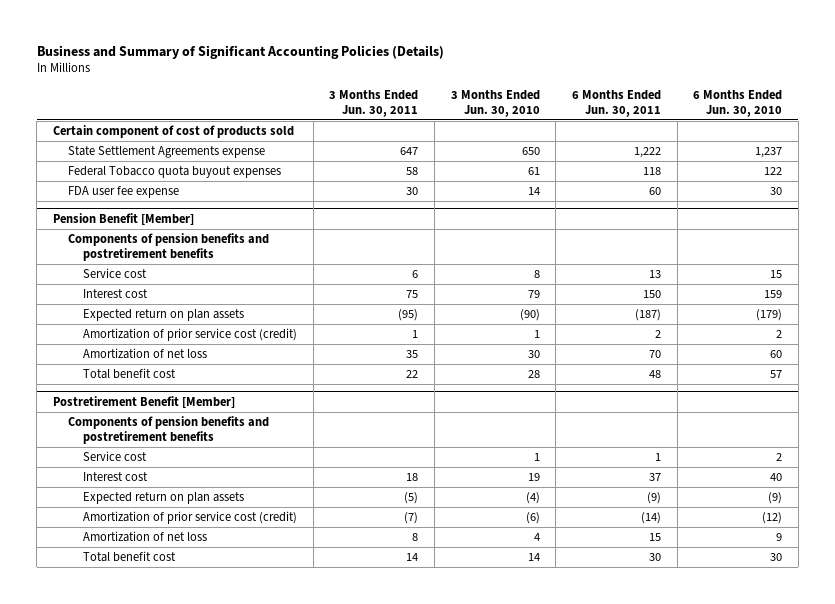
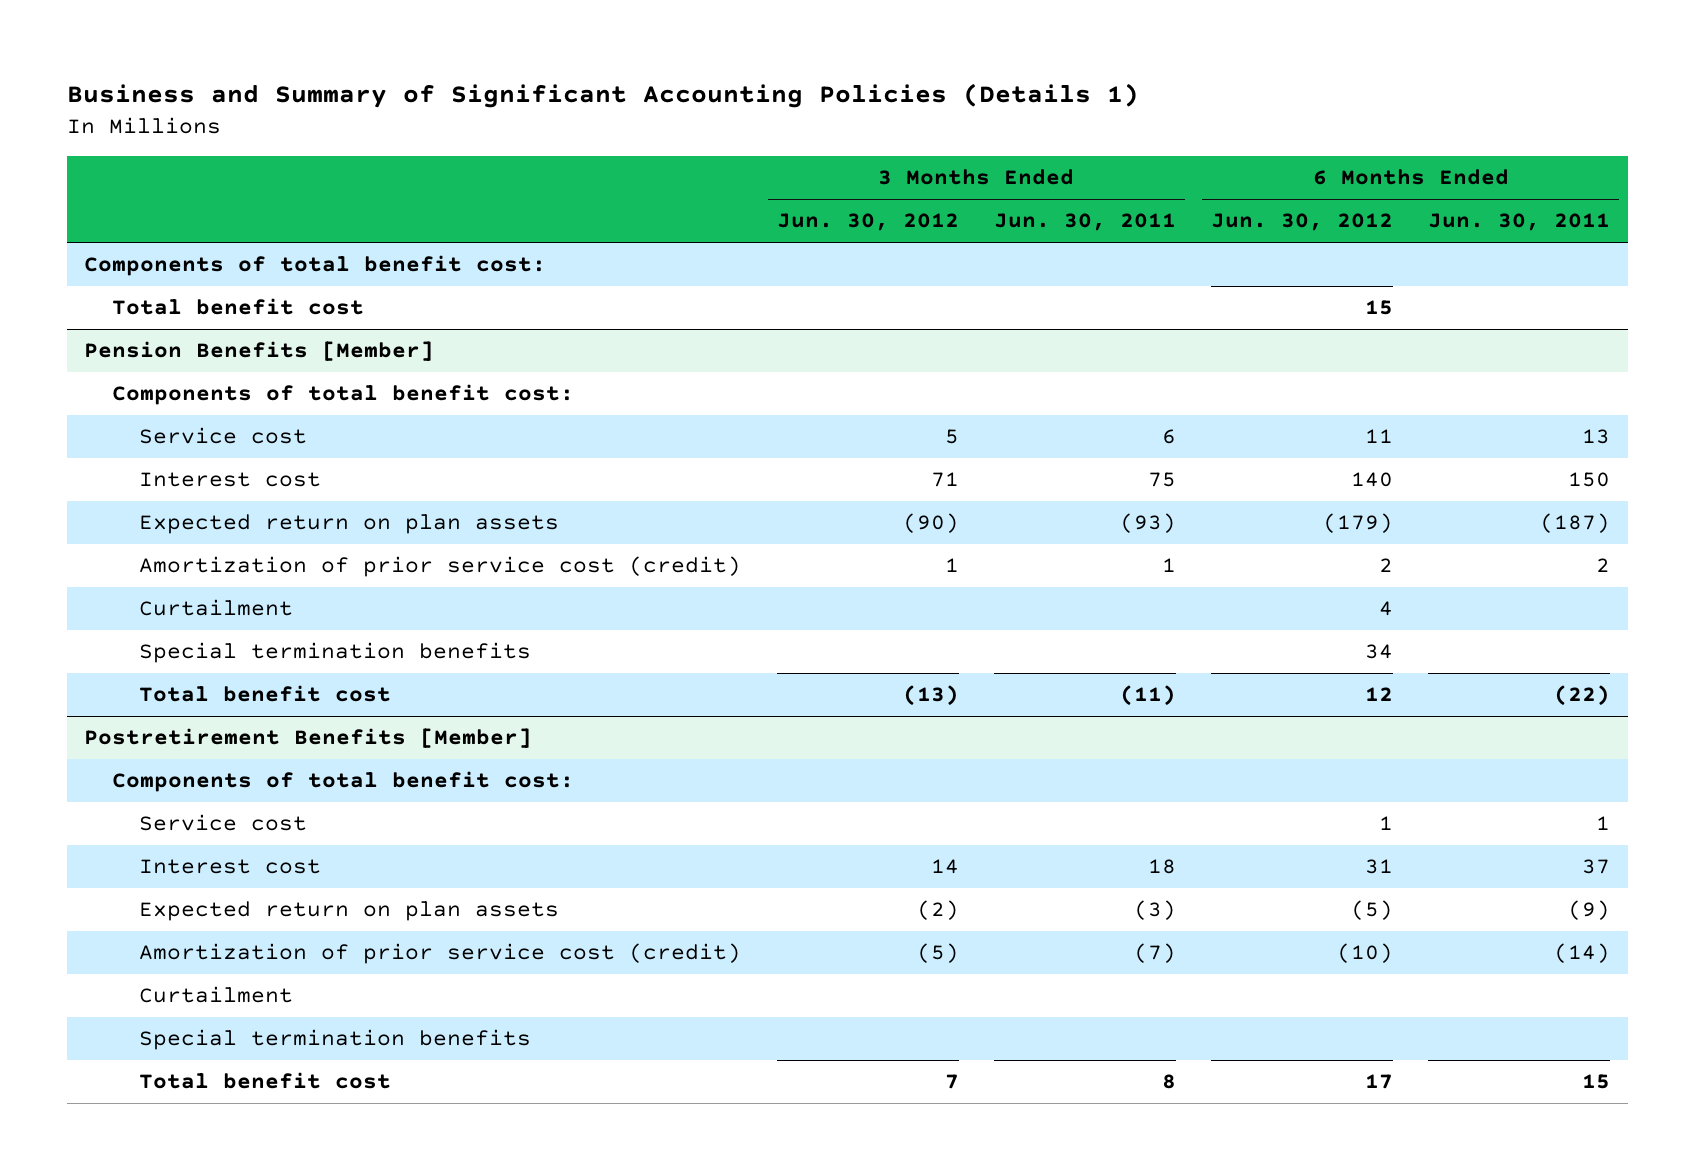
- Business and Summary of Significant Accounting Policies (Details)
+ Business and Summary of Significant Accounting Policies (Details 1)
- | 3 Months Ended Jun. 30, 2011 | 3 Months Ended Jun. 30, 2010 | 6 Months Ended Jun. 30, 2011 | 6 Months Ended Jun. 30, 2010
+ | 3 Months Ended Jun. 30, 2012 | 3 Months Ended Jun. 30, 2011 | 6 Months Ended Jun. 30, 2012 | 6 Months Ended Jun. 30, 2011
- Certain component of cost of products sold
- State Settlement Agreements expense | 647 | 650 | 1,222 | 1,237
- Federal Tobacco quota buyout expenses | 58 | 61 | 118 | 122
- FDA user fee expense | 30 | 14 | 60 | 30
- Pension Benefit [Member]
- Components of pension benefits and postretirement benefits
+ Components of total benefit cost:
+ Total benefit cost | | | 15 |
+ Pension Benefits [Member]
+ Components of total benefit cost:
- Expected return on plan assets | (95) | (90) | (187) | (179)
+ Expected return on plan assets | (90) | (93) | (179) | (187)
- Amortization of net loss | 35 | 30 | 70 | 60
- Total benefit cost | 22 | 28 | 48 | 57
- Postretirement Benefit [Member]
- Components of pension benefits and postretirement benefits
+ Curtailment | | | 4 |
+ Special termination benefits | | | 34 |
+ Total benefit cost | (13) | (11) | 12 | (22)
+ Postretirement Benefits [Member]
+ Components of total benefit cost:
- Expected return on plan assets | (5) | (4) | (9) | (9)
+ Expected return on plan assets | (2) | (3) | (5) | (9)
- Amortization of net loss | 8 | 4 | 15 | 9
- Total benefit cost | 14 | 14 | 30 | 30
+ Curtailment
+ Special termination benefits
+ Total benefit cost | 7 | 8 | 17 | 15

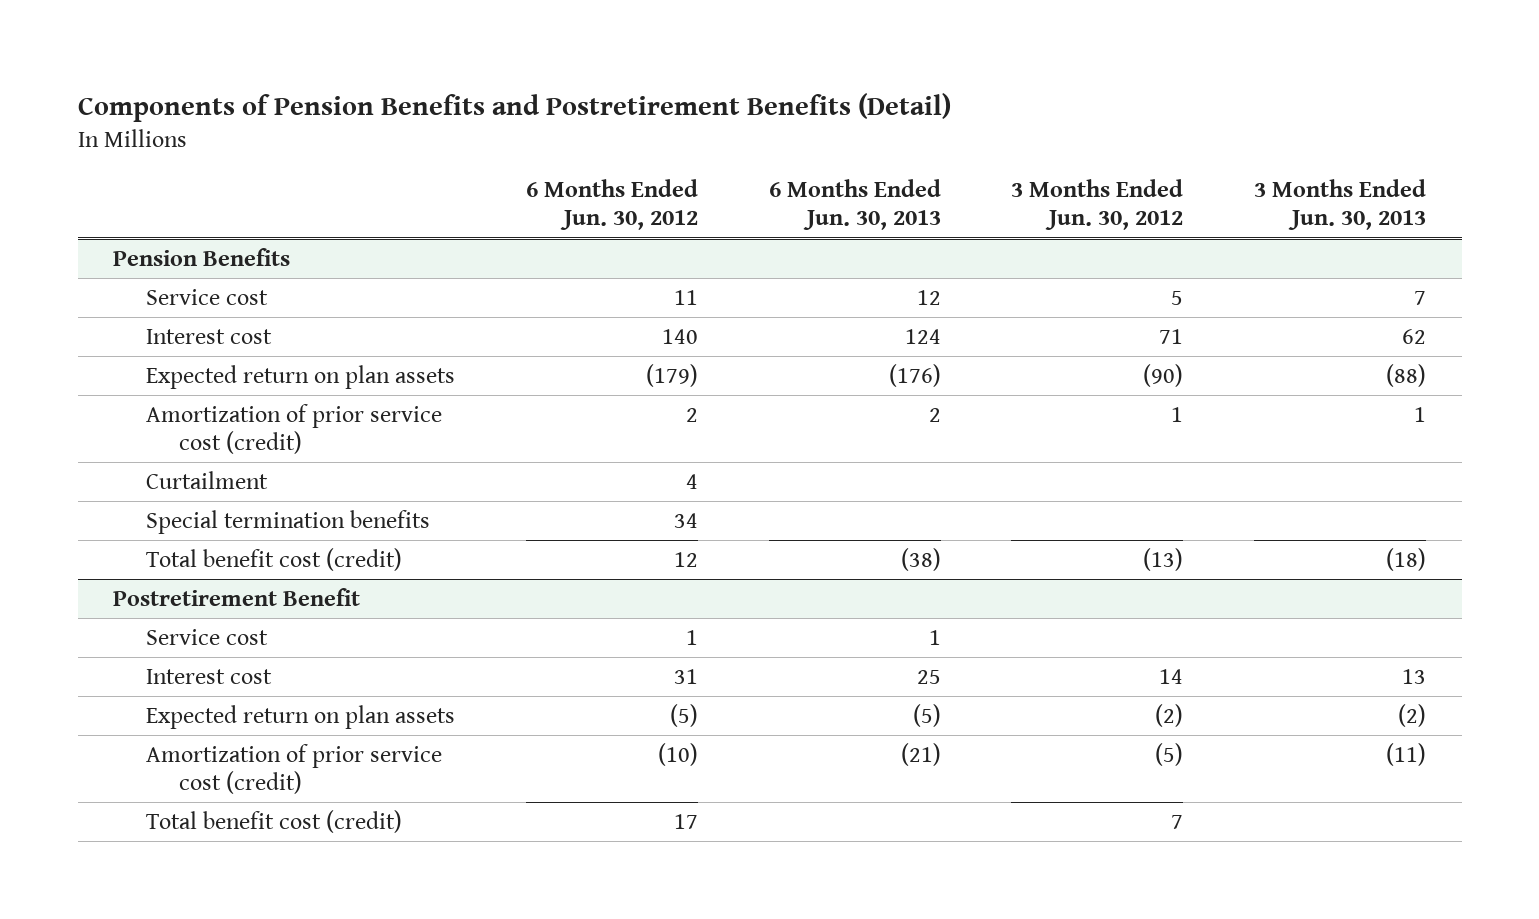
- Business and Summary of Significant Accounting Policies (Details 1)
+ Components of Pension Benefits and Postretirement Benefits (Detail)
- | 3 Months Ended Jun. 30, 2012 | 3 Months Ended Jun. 30, 2011 | 6 Months Ended Jun. 30, 2012 | 6 Months Ended Jun. 30, 2011
+ | 6 Months Ended Jun. 30, 2012 | 6 Months Ended Jun. 30, 2013 | 3 Months Ended Jun. 30, 2012 | 3 Months Ended Jun. 30, 2013
- Components of total benefit cost:
- Total benefit cost | | | 15 |
- Pension Benefits [Member]
- Components of total benefit cost:
+ Pension Benefits
- Total benefit cost | (13) | (11) | 12 | (22)
- Postretirement Benefits [Member]
- Components of total benefit cost:
+ Total benefit cost (credit) | 12 | (38) | (13) | (18)
+ Postretirement Benefit
- Curtailment
- Special termination benefits
- Total benefit cost | 7 | 8 | 17 | 15
+ Total benefit cost (credit) | 17 | | 7 |

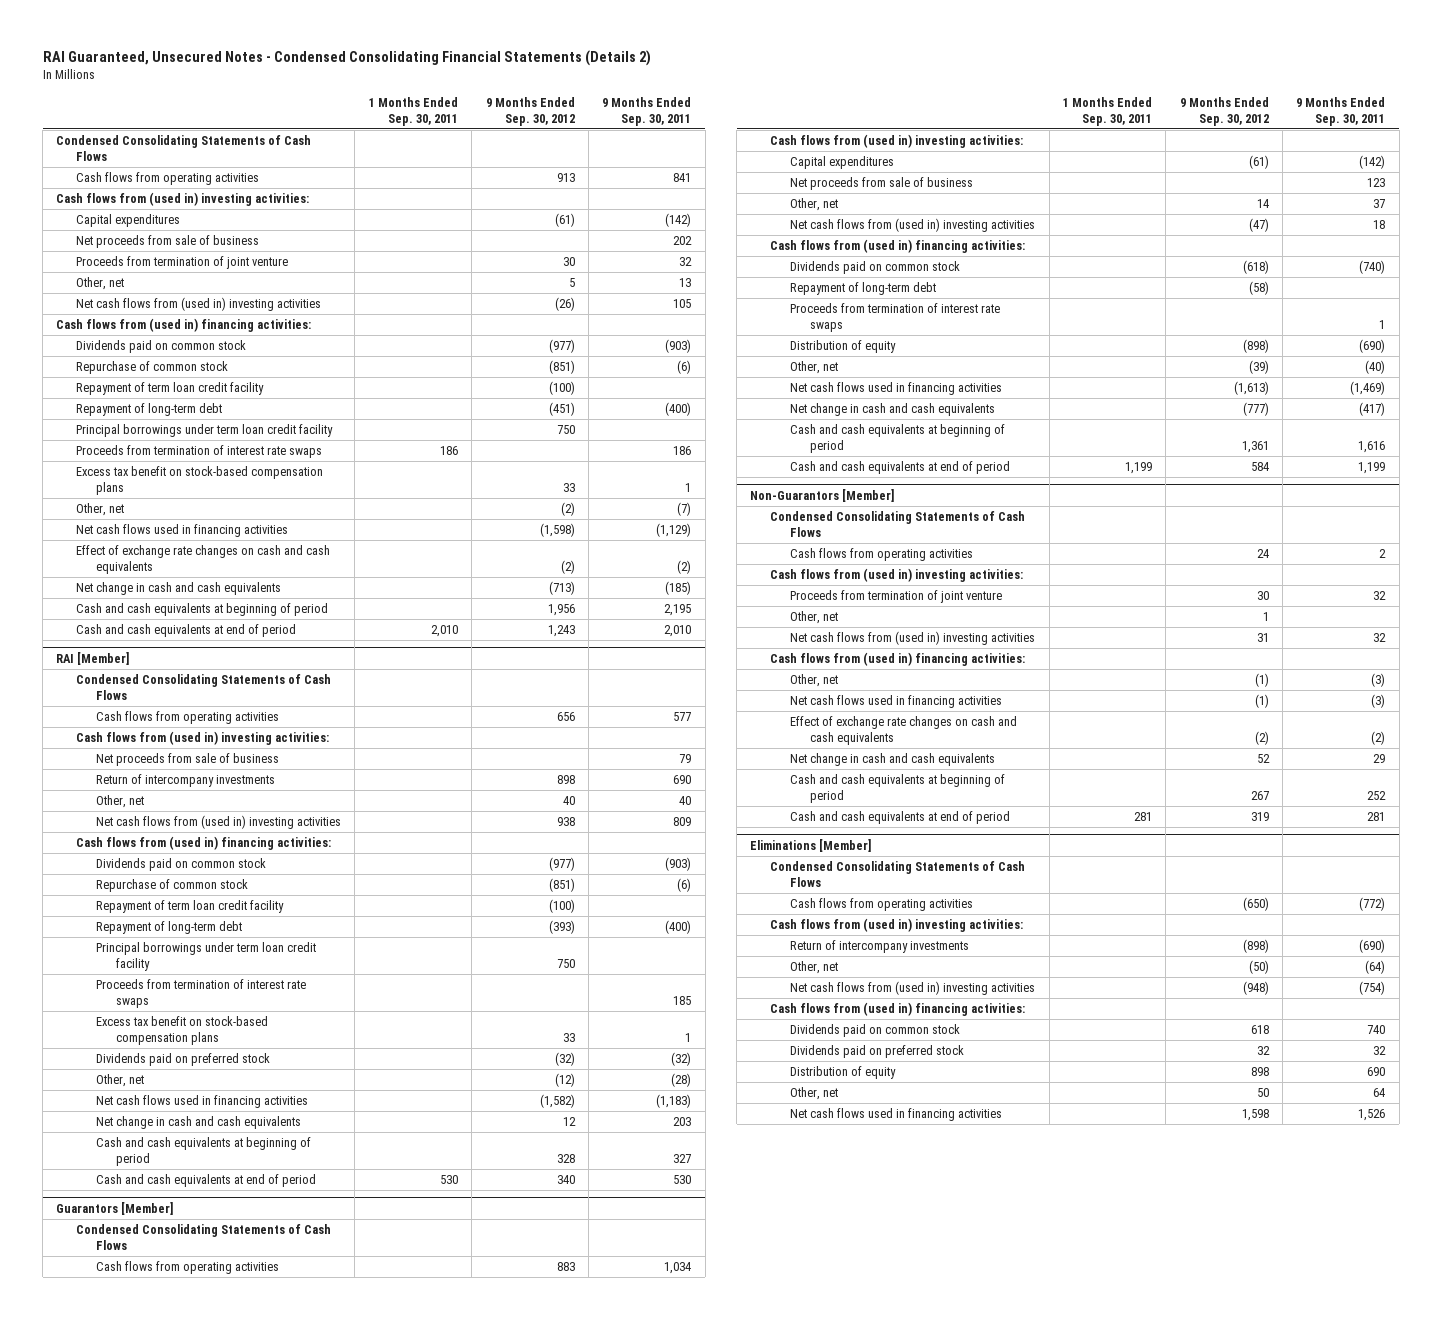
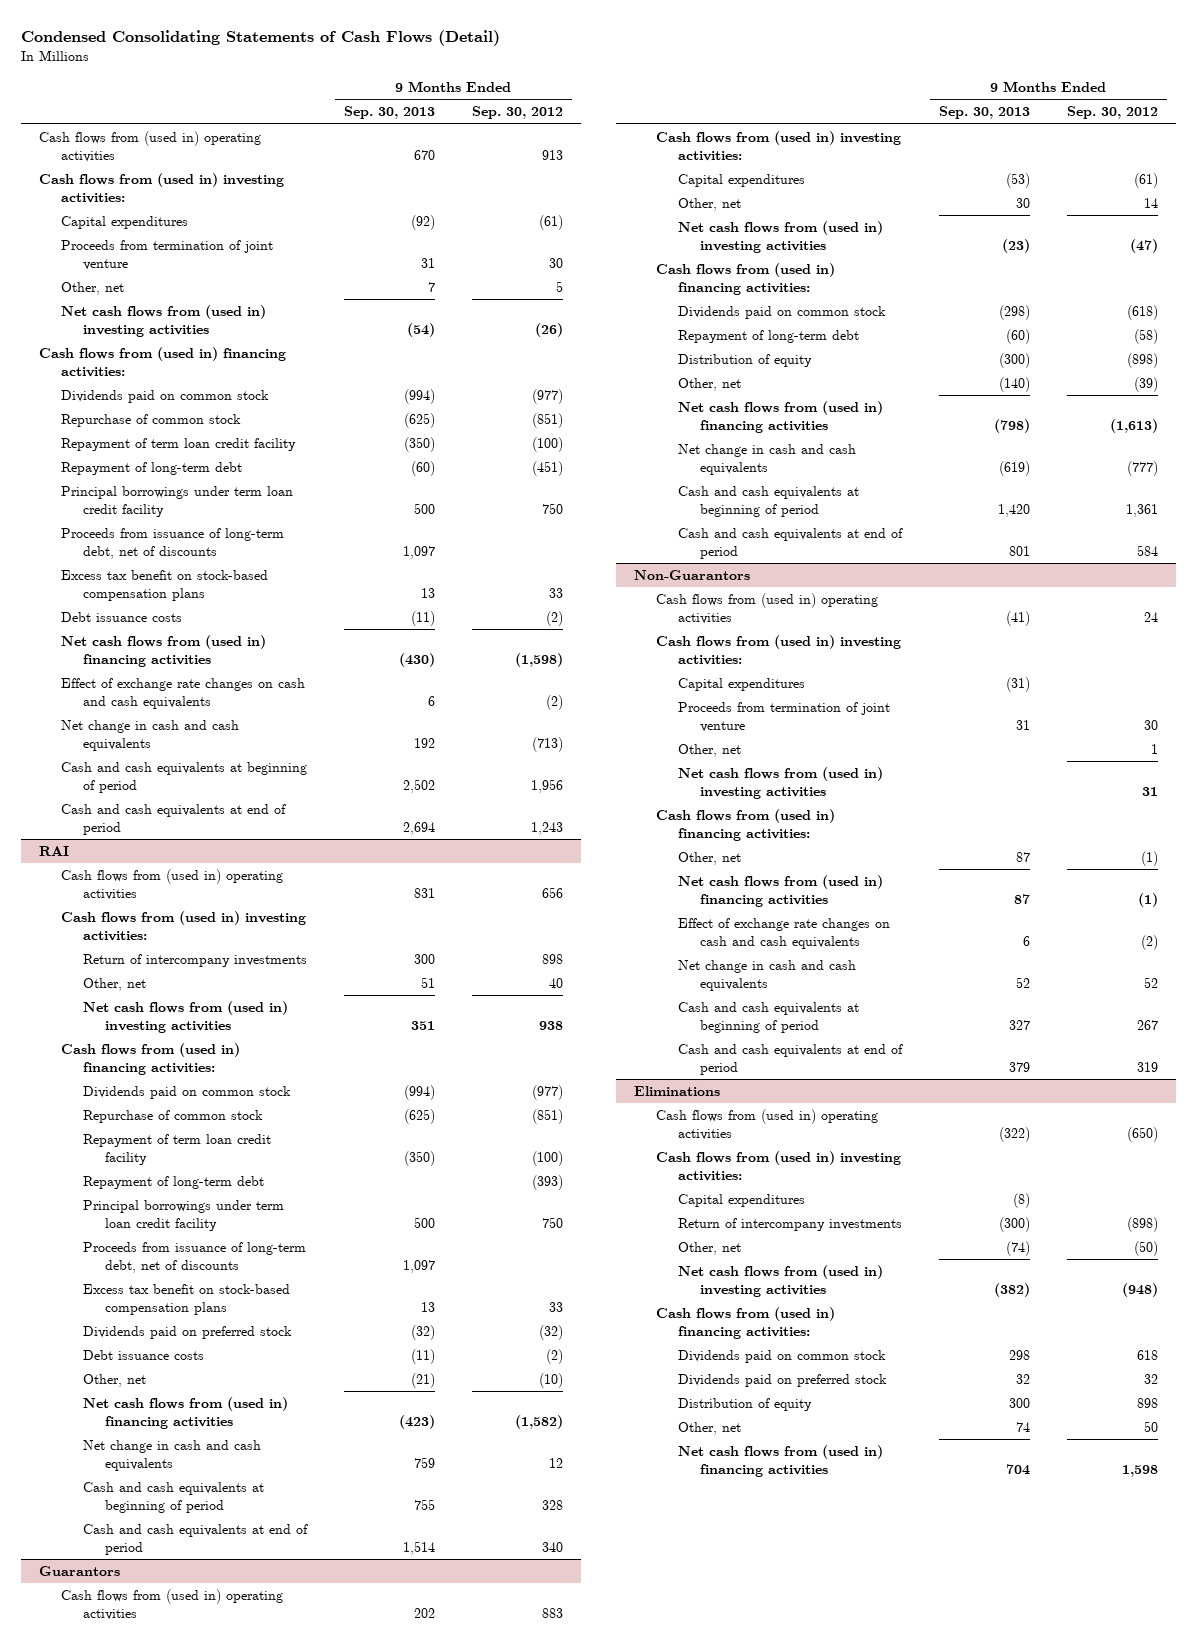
- RAI Guaranteed, Unsecured Notes - Condensed Consolidating Financial Statements (Details 2)
+ Condensed Consolidating Statements of Cash Flows (Detail)
- | 1 Months Ended Sep. 30, 2011 | 9 Months Ended Sep. 30, 2012 | 9 Months Ended Sep. 30, 2011
+ | 9 Months Ended Sep. 30, 2013 | 9 Months Ended Sep. 30, 2012
- Condensed Consolidating Statements of Cash Flows
- Cash flows from operating activities | | 913 | 841
+ Cash flows from (used in) operating activities | 670 | 913
- Net proceeds from sale of business | | | 202
- Proceeds from termination of interest rate swaps | 186 | | 186
+ Proceeds from issuance of long-term debt, net of discounts | 1,097 |
- Other, net | | (2) | (7)
- Net cash flows used in financing activities | | (1,598) | (1,129)
+ Debt issuance costs | (11) | (2)
+ Net cash flows from (used in) financing activities | (430) | (1,598)
- RAI [Member]
- Condensed Consolidating Statements of Cash Flows
- Cash flows from operating activities | | 656 | 577
+ RAI
+ Cash flows from (used in) operating activities | 831 | 656
- Net proceeds from sale of business | | | 79
- Proceeds from termination of interest rate swaps | | | 185
+ Proceeds from issuance of long-term debt, net of discounts | 1,097 |
- Other, net | | (12) | (28)
- Net cash flows used in financing activities | | (1,582) | (1,183)
+ Debt issuance costs | (11) | (2)
+ Other, net | (21) | (10)
+ Net cash flows from (used in) financing activities | (423) | (1,582)
- Guarantors [Member]
- Condensed Consolidating Statements of Cash Flows
- Cash flows from operating activities | | 883 | 1,034
+ Guarantors
+ Cash flows from (used in) operating activities | 202 | 883
- Net proceeds from sale of business | | | 123
- Proceeds from termination of interest rate swaps | | | 1
- Net cash flows used in financing activities | | (1,613) | (1,469)
+ Net cash flows from (used in) financing activities | (798) | (1,613)
- Non-Guarantors [Member]
- Condensed Consolidating Statements of Cash Flows
- Cash flows from operating activities | | 24 | 2
+ Non-Guarantors
+ Cash flows from (used in) operating activities | (41) | 24
+ Capital expenditures | (31) |
- Net cash flows used in financing activities | | (1) | (3)
+ Net cash flows from (used in) financing activities | 87 | (1)
- Eliminations [Member]
- Condensed Consolidating Statements of Cash Flows
- Cash flows from operating activities | | (650) | (772)
+ Eliminations
+ Cash flows from (used in) operating activities | (322) | (650)
+ Capital expenditures | (8) |
- Net cash flows used in financing activities | | 1,598 | 1,526
+ Net cash flows from (used in) financing activities | 704 | 1,598

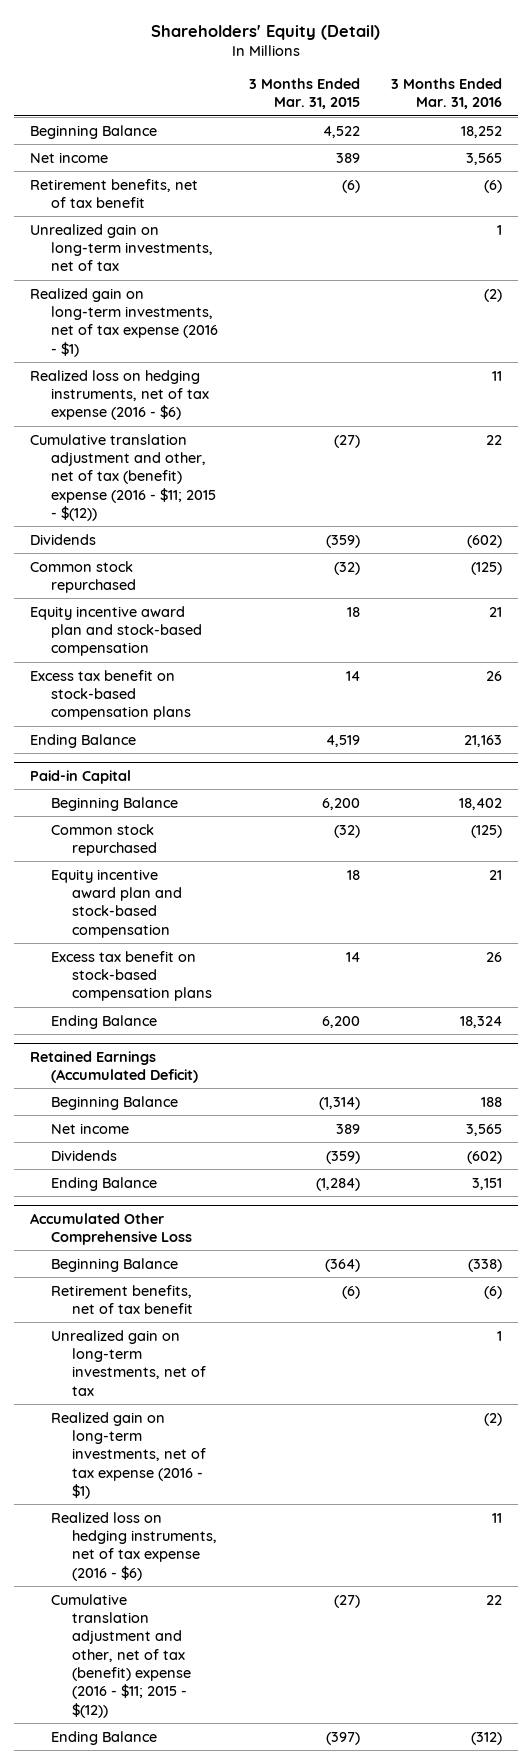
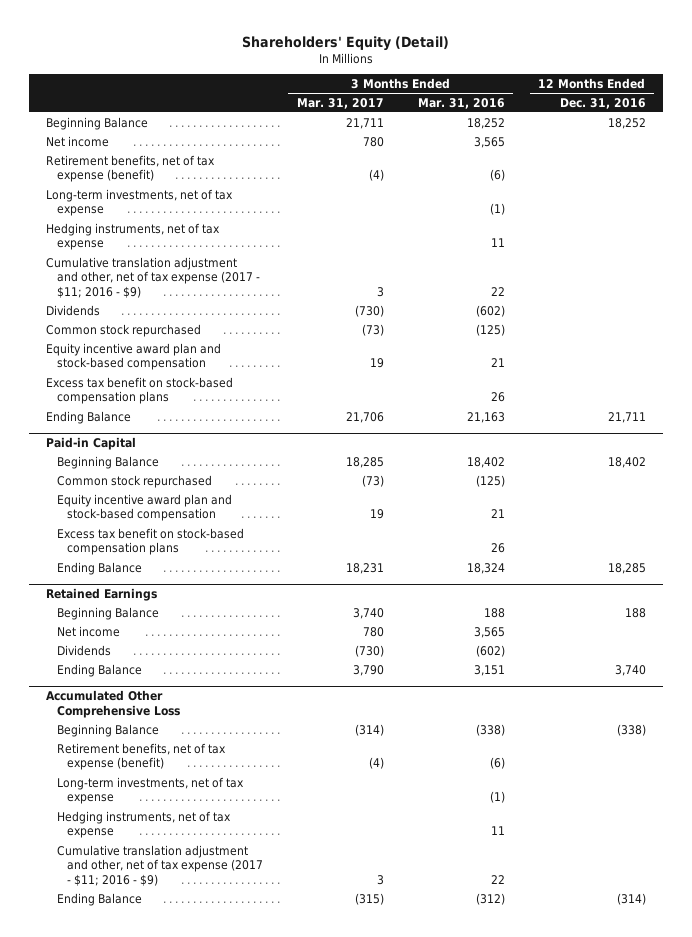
- | 3 Months Ended Mar. 31, 2015 | 3 Months Ended Mar. 31, 2016
+ | 3 Months Ended Mar. 31, 2017 | 3 Months Ended Mar. 31, 2016 | 12 Months Ended Dec. 31, 2016
- Retirement benefits, net of tax benefit | (6) | (6)
- Unrealized gain on long-term investments, net of tax | | 1
- Realized gain on long-term investments, net of tax expense (2016 - $1) | | (2)
- Realized loss on hedging instruments, net of tax expense (2016 - $6) | | 11
- Cumulative translation adjustment and other, net of tax (benefit) expense (2016 - $11; 2015 - $(12)) | (27) | 22
+ Retirement benefits, net of tax expense (benefit) | (4) | (6) |
+ Long-term investments, net of tax expense | | (1) |
+ Hedging instruments, net of tax expense | | 11 |
+ Cumulative translation adjustment and other, net of tax expense (2017 - $11; 2016 - $9) | 3 | 22 |
- Retained Earnings (Accumulated Deficit)
+ Retained Earnings
@ Accumulated Other Comprehensive Loss
- Retirement benefits, net of tax benefit | (6) | (6)
- Unrealized gain on long-term investments, net of tax | | 1
- Realized gain on long-term investments, net of tax expense (2016 - $1) | | (2)
- Realized loss on hedging instruments, net of tax expense (2016 - $6) | | 11
- Cumulative translation adjustment and other, net of tax (benefit) expense (2016 - $11; 2015 - $(12)) | (27) | 22
+ Retirement benefits, net of tax expense (benefit) | (4) | (6) |
+ Long-term investments, net of tax expense | | (1) |
+ Hedging instruments, net of tax expense | | 11 |
+ Cumulative translation adjustment and other, net of tax expense (2017 - $11; 2016 - $9) | 3 | 22 |

